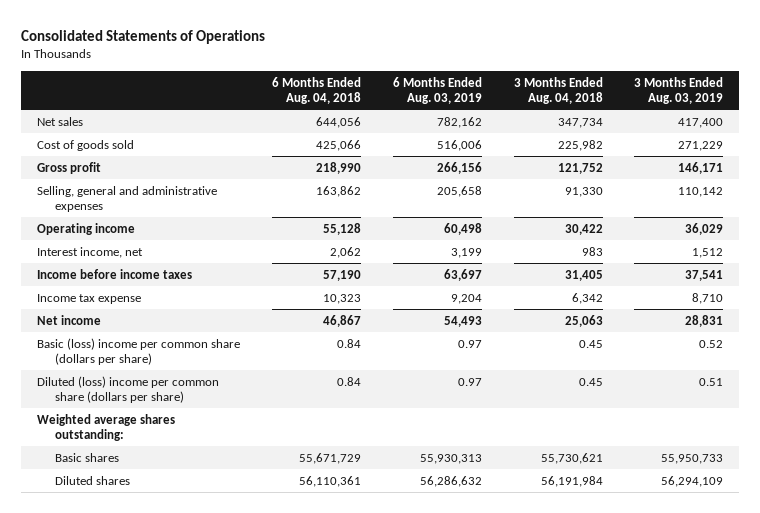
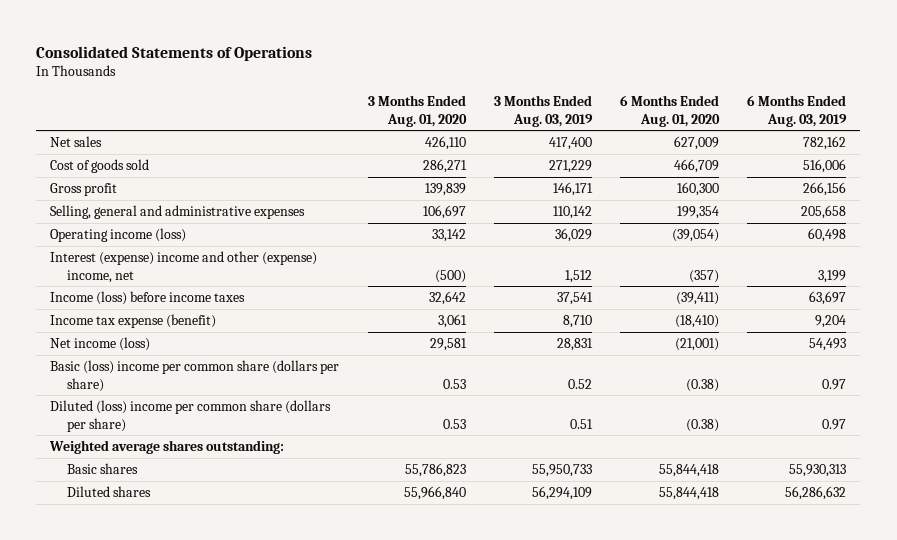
- | 6 Months Ended Aug. 04, 2018 | 6 Months Ended Aug. 03, 2019 | 3 Months Ended Aug. 04, 2018 | 3 Months Ended Aug. 03, 2019
+ | 3 Months Ended Aug. 01, 2020 | 3 Months Ended Aug. 03, 2019 | 6 Months Ended Aug. 01, 2020 | 6 Months Ended Aug. 03, 2019
- Operating income | 55,128 | 60,498 | 30,422 | 36,029
- Interest income, net | 2,062 | 3,199 | 983 | 1,512
- Income before income taxes | 57,190 | 63,697 | 31,405 | 37,541
- Income tax expense | 10,323 | 9,204 | 6,342 | 8,710
- Net income | 46,867 | 54,493 | 25,063 | 28,831
+ Operating income (loss) | 33,142 | 36,029 | (39,054) | 60,498
+ Interest (expense) income and other (expense) income, net | (500) | 1,512 | (357) | 3,199
+ Income (loss) before income taxes | 32,642 | 37,541 | (39,411) | 63,697
+ Income tax expense (benefit) | 3,061 | 8,710 | (18,410) | 9,204
+ Net income (loss) | 29,581 | 28,831 | (21,001) | 54,493

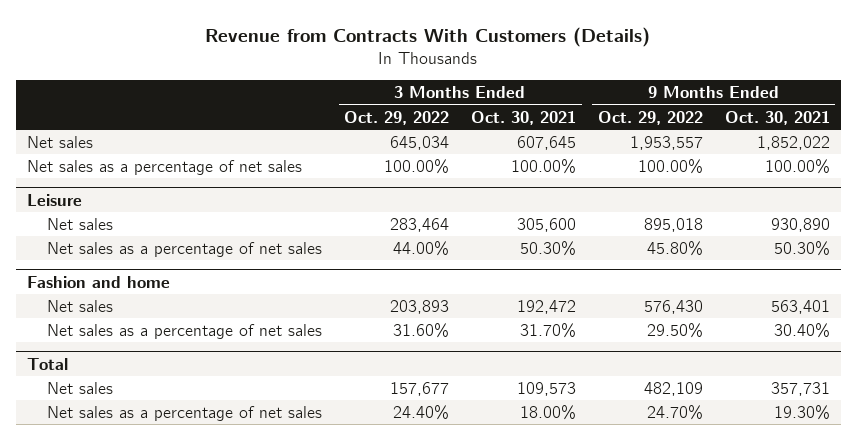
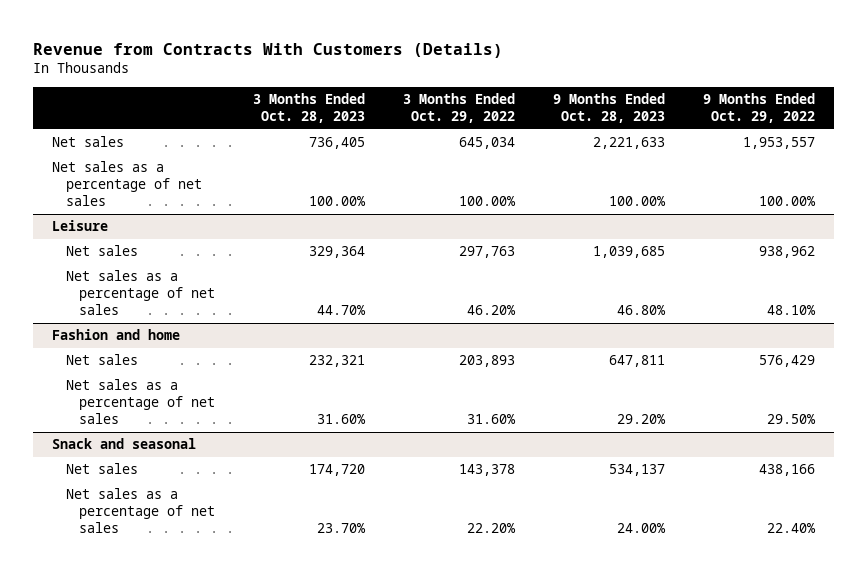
- | 3 Months Ended Oct. 29, 2022 | 3 Months Ended Oct. 30, 2021 | 9 Months Ended Oct. 29, 2022 | 9 Months Ended Oct. 30, 2021
+ | 3 Months Ended Oct. 28, 2023 | 3 Months Ended Oct. 29, 2022 | 9 Months Ended Oct. 28, 2023 | 9 Months Ended Oct. 29, 2022
@ Leisure
- Net sales | 283,464 | 305,600 | 895,018 | 930,890
- Net sales as a percentage of net sales | 44.00% | 50.30% | 45.80% | 50.30%
+ Net sales | 329,364 | 297,763 | 1,039,685 | 938,962
+ Net sales as a percentage of net sales | 44.70% | 46.20% | 46.80% | 48.10%
@ Fashion and home
- Net sales | 203,893 | 192,472 | 576,430 | 563,401
+ Net sales | 232,321 | 203,893 | 647,811 | 576,429
- Total
- Net sales | 157,677 | 109,573 | 482,109 | 357,731
- Net sales as a percentage of net sales | 24.40% | 18.00% | 24.70% | 19.30%
+ Snack and seasonal
+ Net sales | 174,720 | 143,378 | 534,137 | 438,166
+ Net sales as a percentage of net sales | 23.70% | 22.20% | 24.00% | 22.40%

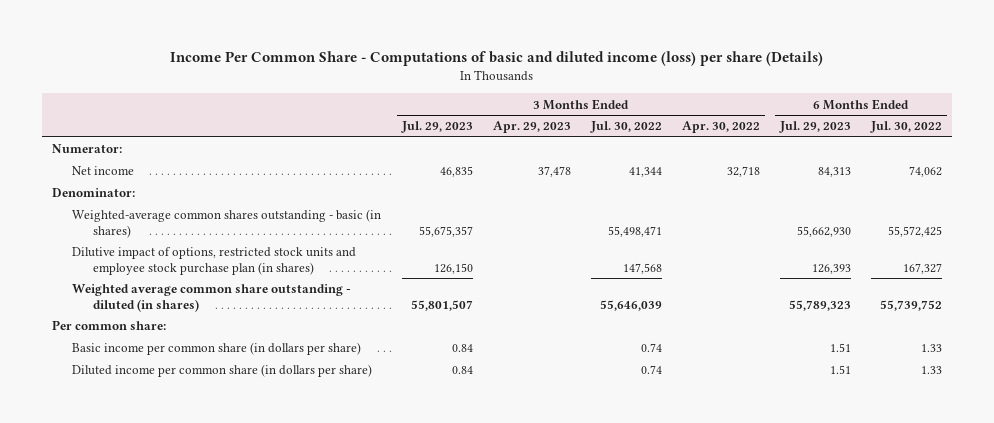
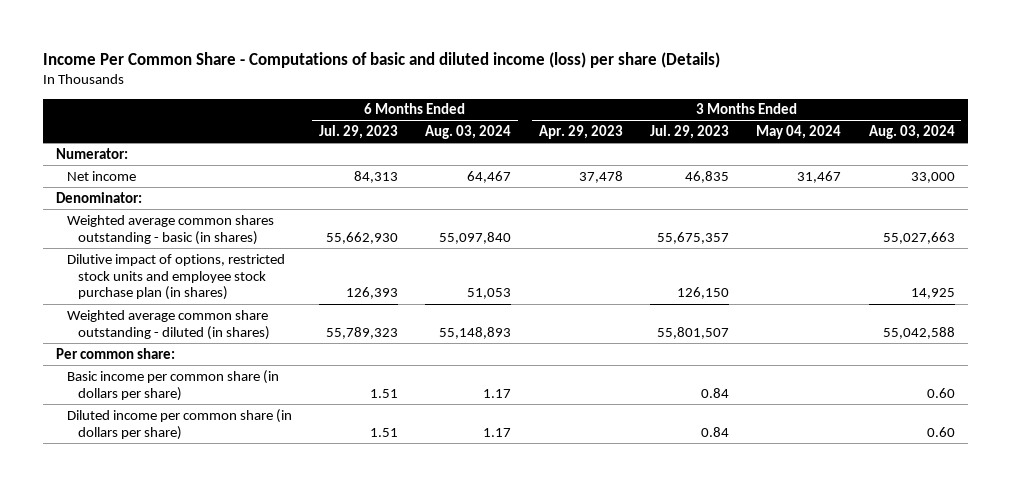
- | 3 Months Ended Jul. 29, 2023 | 3 Months Ended Apr. 29, 2023 | 3 Months Ended Jul. 30, 2022 | 3 Months Ended Apr. 30, 2022 | 6 Months Ended Jul. 29, 2023 | 6 Months Ended Jul. 30, 2022
+ | 6 Months Ended Jul. 29, 2023 | 6 Months Ended Aug. 03, 2024 | 3 Months Ended Apr. 29, 2023 | 3 Months Ended Jul. 29, 2023 | 3 Months Ended May 04, 2024 | 3 Months Ended Aug. 03, 2024
- Weighted-average common shares outstanding - basic (in shares) | 55,675,357 | | 55,498,471 | | 55,662,930 | 55,572,425
+ Weighted average common shares outstanding - basic (in shares) | 55,662,930 | 55,097,840 | | 55,675,357 | | 55,027,663

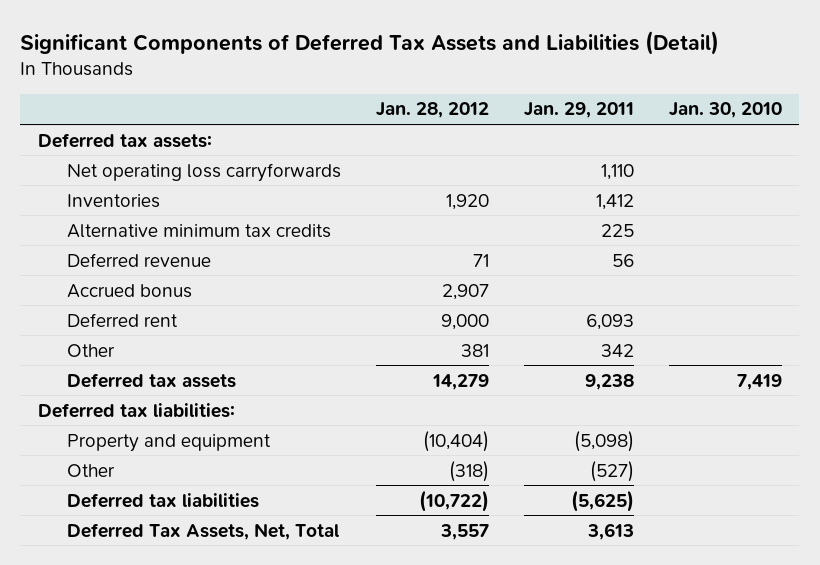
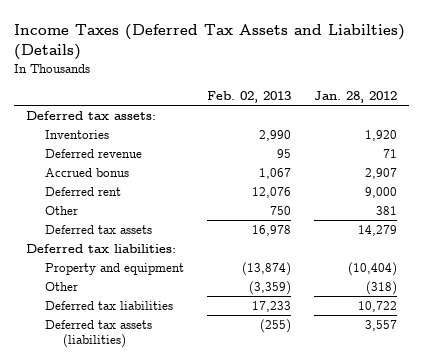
- Significant Components of Deferred Tax Assets and Liabilities (Detail)
+ Income Taxes (Deferred Tax Assets and Liabilties) (Details)
- | Jan. 28, 2012 | Jan. 29, 2011 | Jan. 30, 2010
+ | Feb. 02, 2013 | Jan. 28, 2012
- Net operating loss carryforwards | | 1,110 |
- Alternative minimum tax credits | | 225 |
- Deferred tax liabilities | (10,722) | (5,625) |
- Deferred Tax Assets, Net, Total | 3,557 | 3,613 |
+ Deferred tax liabilities | 17,233 | 10,722
+ Deferred tax assets (liabilities) | (255) | 3,557

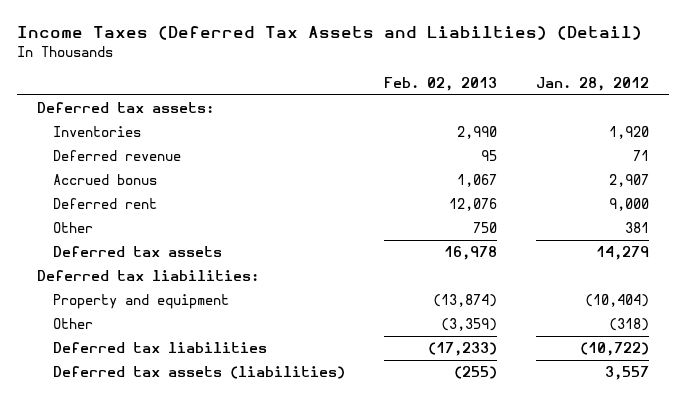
- Income Taxes (Deferred Tax Assets and Liabilties) (Details)
+ Income Taxes (Deferred Tax Assets and Liabilties) (Detail)
- Deferred tax liabilities | 17,233 | 10,722
+ Deferred tax liabilities | (17,233) | (10,722)

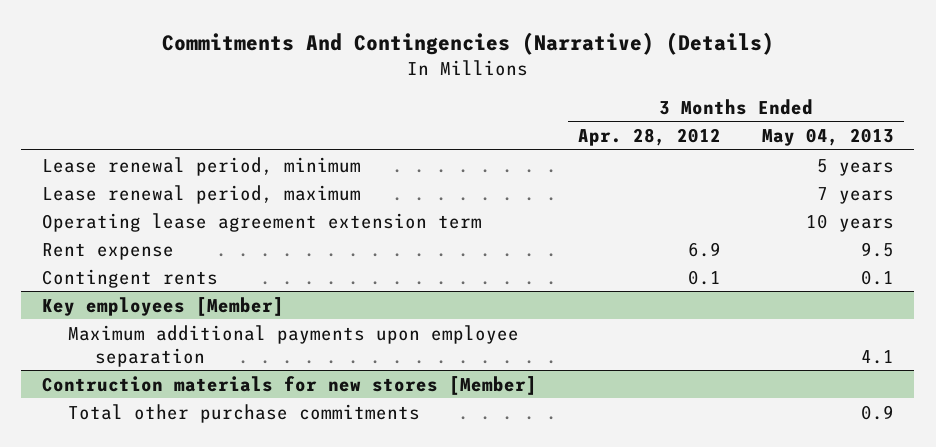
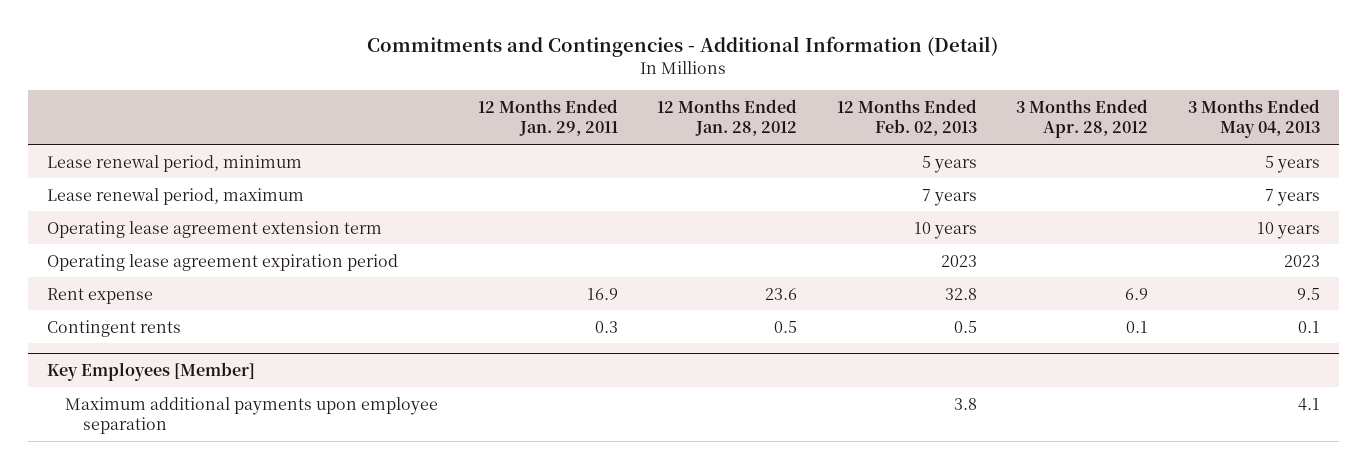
- Commitments And Contingencies (Narrative) (Details)
+ Commitments and Contingencies - Additional Information (Detail)
- | 3 Months Ended Apr. 28, 2012 | 3 Months Ended May 04, 2013
+ | 12 Months Ended Jan. 29, 2011 | 12 Months Ended Jan. 28, 2012 | 12 Months Ended Feb. 02, 2013 | 3 Months Ended Apr. 28, 2012 | 3 Months Ended May 04, 2013
+ Operating lease agreement expiration period | | | 2023 | | 2023
- Key employees [Member]
+ Key Employees [Member]
- Contruction materials for new stores [Member]
- Total other purchase commitments | | 0.9

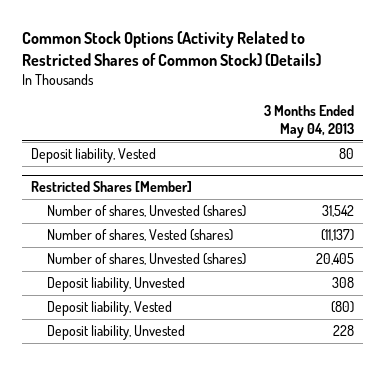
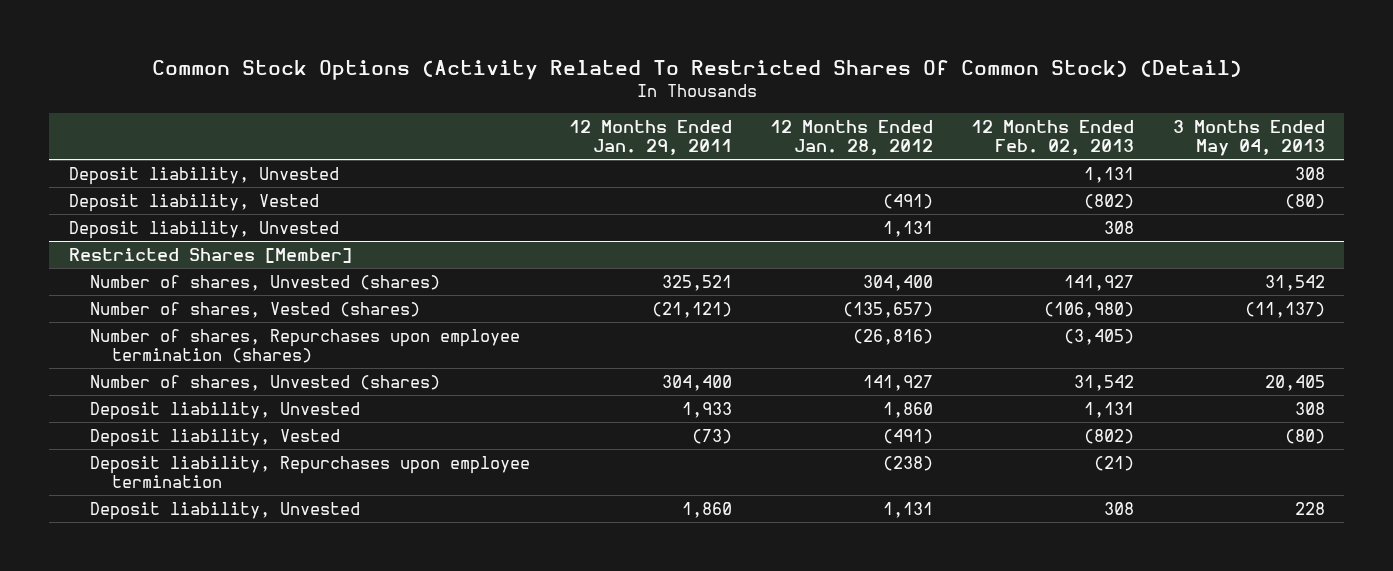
- Common Stock Options (Activity Related to Restricted Shares of Common Stock) (Details)
+ Common Stock Options (Activity Related To Restricted Shares Of Common Stock) (Detail)
- | 3 Months Ended May 04, 2013
+ | 12 Months Ended Jan. 29, 2011 | 12 Months Ended Jan. 28, 2012 | 12 Months Ended Feb. 02, 2013 | 3 Months Ended May 04, 2013
- Deposit liability, Vested | 80
+ Deposit liability, Unvested | | | 1,131 | 308
+ Deposit liability, Vested | | (491) | (802) | (80)
+ Deposit liability, Unvested | | 1,131 | 308 |
@ Restricted Shares [Member]
+ Number of shares, Repurchases upon employee termination (shares) | | (26,816) | (3,405) |
+ Deposit liability, Repurchases upon employee termination | | (238) | (21) |

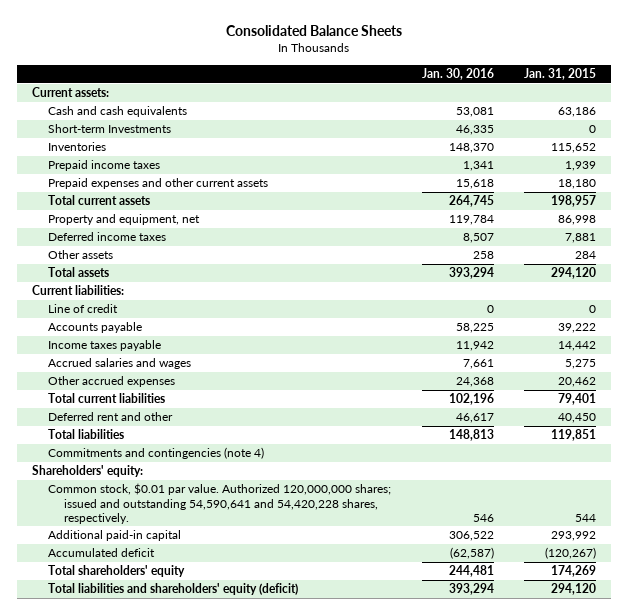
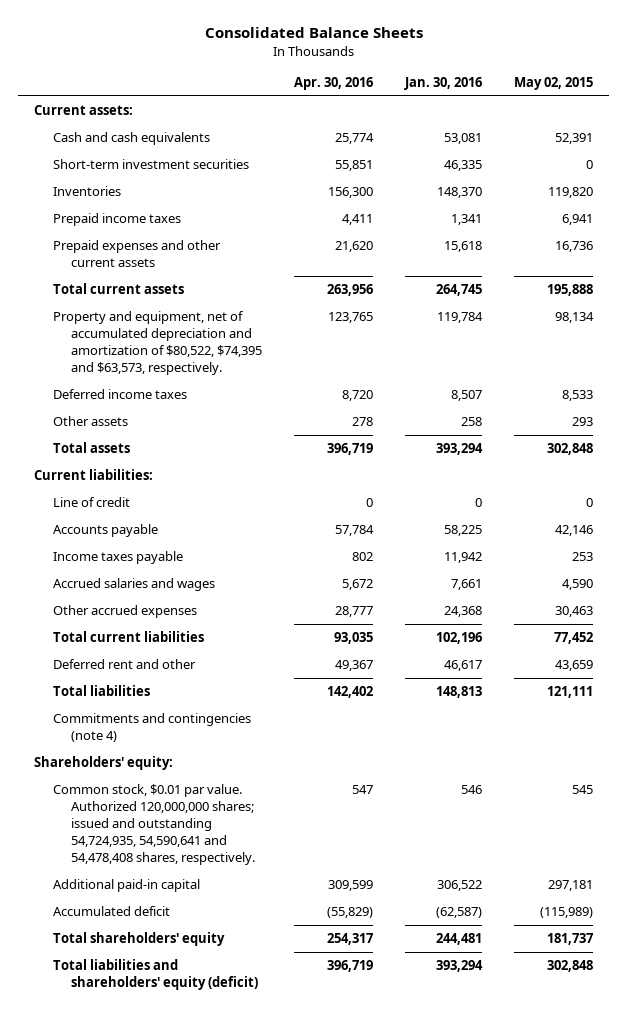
- | Jan. 30, 2016 | Jan. 31, 2015
+ | Apr. 30, 2016 | Jan. 30, 2016 | May 02, 2015
- Short-term Investments | 46,335 | 0
+ Short-term investment securities | 55,851 | 46,335 | 0
- Property and equipment, net | 119,784 | 86,998
+ Property and equipment, net of accumulated depreciation and amortization of $80,522, $74,395 and $63,573, respectively. | 123,765 | 119,784 | 98,134
- Common stock, $0.01 par value. Authorized 120,000,000 shares; issued and outstanding 54,590,641 and 54,420,228 shares, respectively. | 546 | 544
+ Common stock, $0.01 par value. Authorized 120,000,000 shares; issued and outstanding 54,724,935, 54,590,641 and 54,478,408 shares, respectively. | 547 | 546 | 545

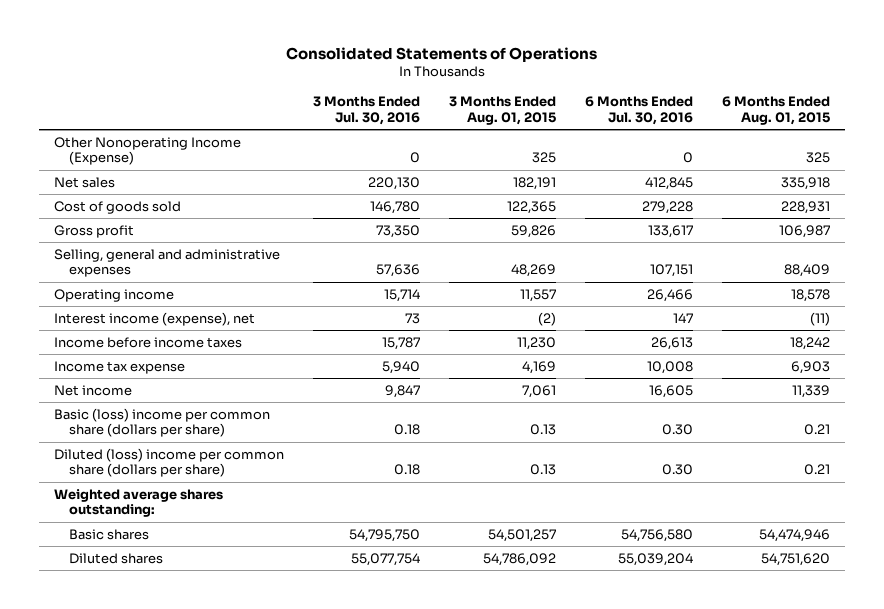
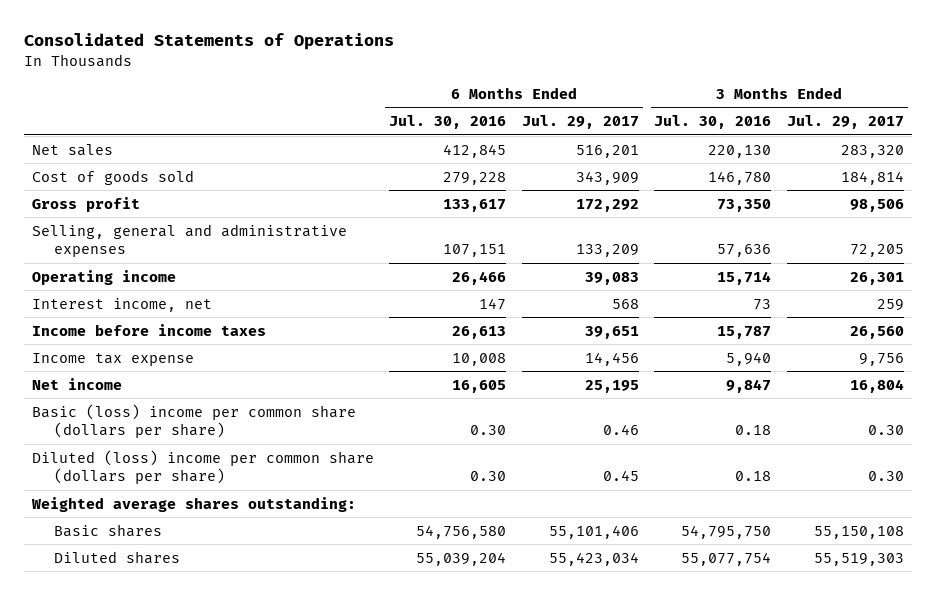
- | 3 Months Ended Jul. 30, 2016 | 3 Months Ended Aug. 01, 2015 | 6 Months Ended Jul. 30, 2016 | 6 Months Ended Aug. 01, 2015
+ | 6 Months Ended Jul. 30, 2016 | 6 Months Ended Jul. 29, 2017 | 3 Months Ended Jul. 30, 2016 | 3 Months Ended Jul. 29, 2017
- Other Nonoperating Income (Expense) | 0 | 325 | 0 | 325
- Interest income (expense), net | 73 | (2) | 147 | (11)
+ Interest income, net | 147 | 568 | 73 | 259

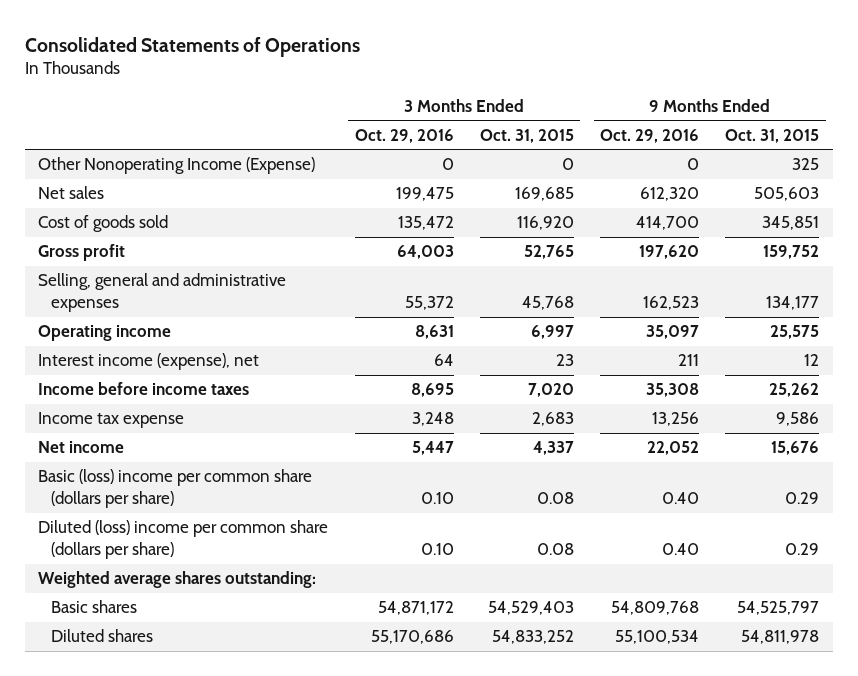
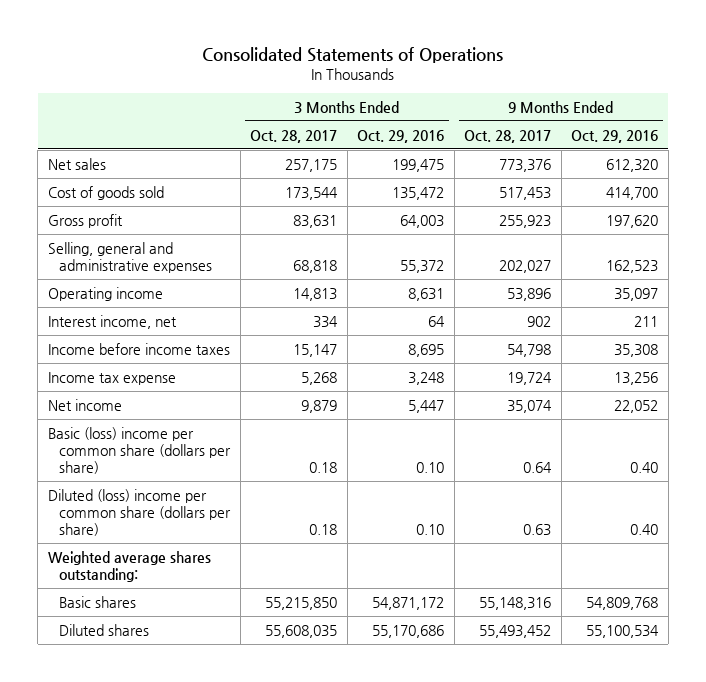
- | 3 Months Ended Oct. 29, 2016 | 3 Months Ended Oct. 31, 2015 | 9 Months Ended Oct. 29, 2016 | 9 Months Ended Oct. 31, 2015
+ | 3 Months Ended Oct. 28, 2017 | 3 Months Ended Oct. 29, 2016 | 9 Months Ended Oct. 28, 2017 | 9 Months Ended Oct. 29, 2016
- Other Nonoperating Income (Expense) | 0 | 0 | 0 | 325
- Interest income (expense), net | 64 | 23 | 211 | 12
+ Interest income, net | 334 | 64 | 902 | 211

